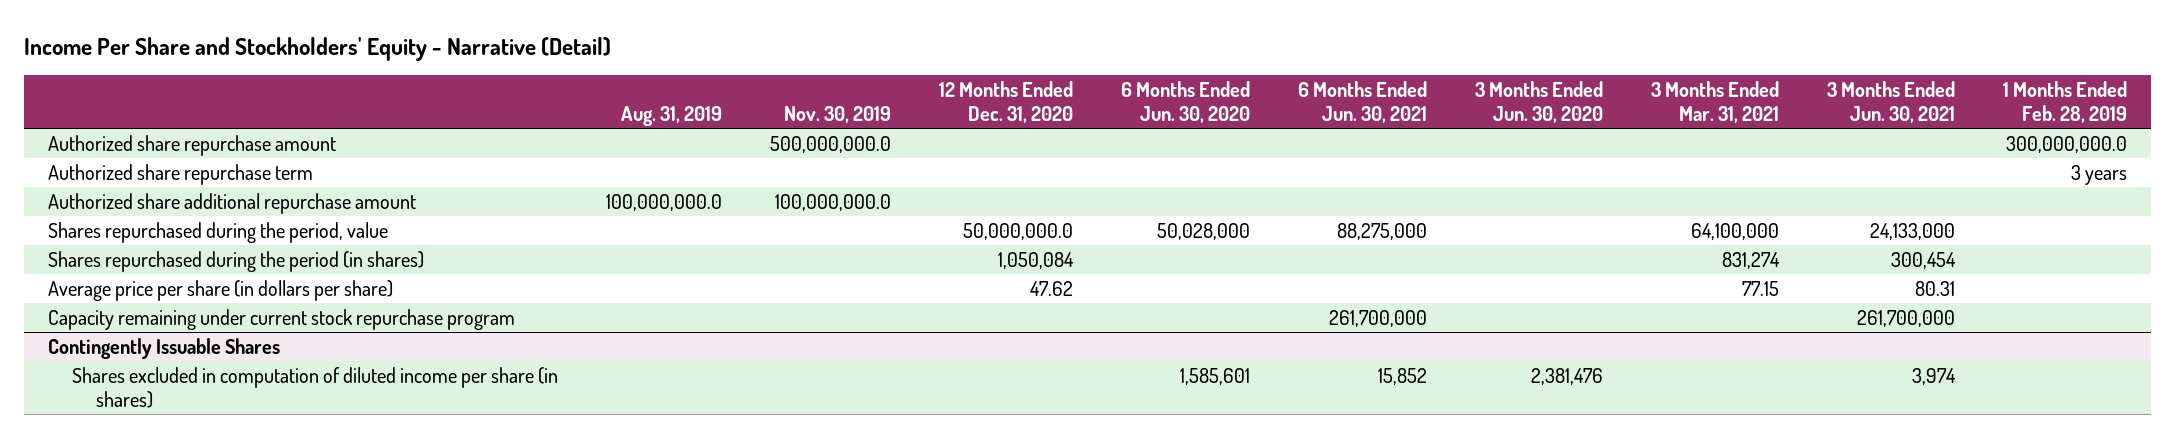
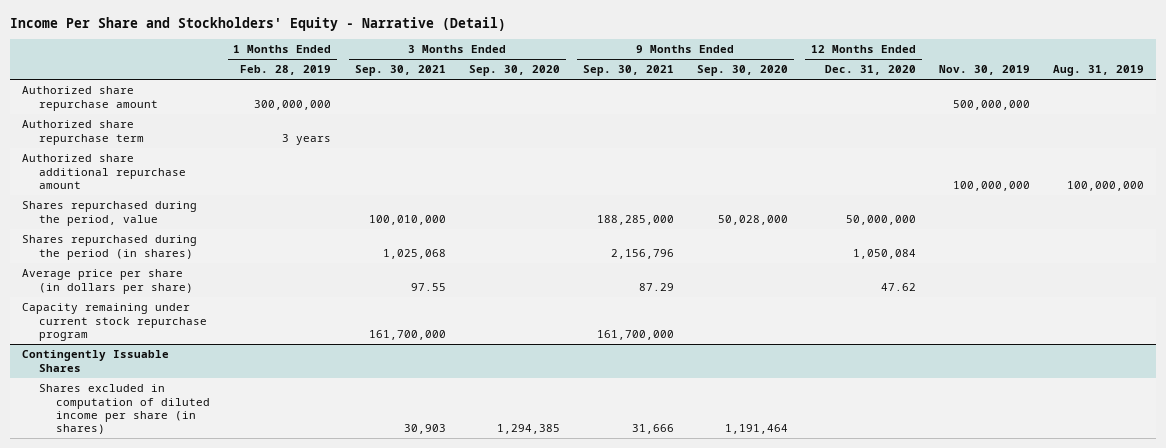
- | Aug. 31, 2019 | Nov. 30, 2019 | 12 Months Ended Dec. 31, 2020 | 6 Months Ended Jun. 30, 2020 | 6 Months Ended Jun. 30, 2021 | 3 Months Ended Jun. 30, 2020 | 3 Months Ended Mar. 31, 2021 | 3 Months Ended Jun. 30, 2021 | 1 Months Ended Feb. 28, 2019
+ | 1 Months Ended Feb. 28, 2019 | 3 Months Ended Sep. 30, 2021 | 3 Months Ended Sep. 30, 2020 | 9 Months Ended Sep. 30, 2021 | 9 Months Ended Sep. 30, 2020 | 12 Months Ended Dec. 31, 2020 | Nov. 30, 2019 | Aug. 31, 2019
- Authorized share repurchase amount | | 500,000,000.0 | | | | | | | 300,000,000.0
+ Authorized share repurchase amount | 300,000,000 | | | | | | 500,000,000 |
- Authorized share additional repurchase amount | 100,000,000.0 | 100,000,000.0 | | | | | | |
- Shares repurchased during the period, value | | | 50,000,000.0 | 50,028,000 | 88,275,000 | | 64,100,000 | 24,133,000 |
+ Authorized share additional repurchase amount | | | | | | | 100,000,000 | 100,000,000
+ Shares repurchased during the period, value | | 100,010,000 | | 188,285,000 | 50,028,000 | 50,000,000 | |

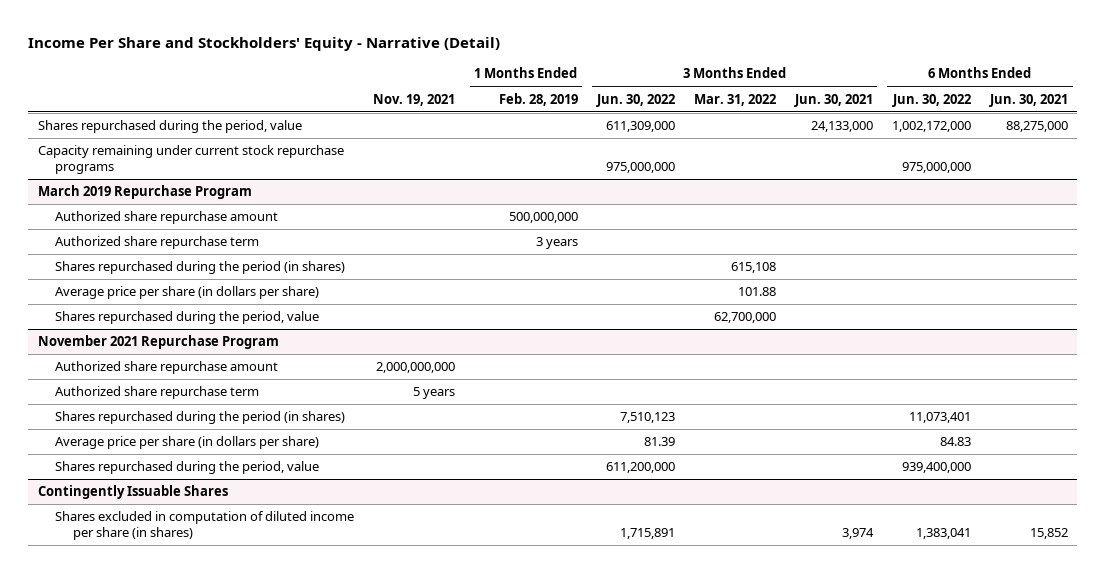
- | 1 Months Ended Feb. 28, 2019 | 3 Months Ended Sep. 30, 2021 | 3 Months Ended Sep. 30, 2020 | 9 Months Ended Sep. 30, 2021 | 9 Months Ended Sep. 30, 2020 | 12 Months Ended Dec. 31, 2020 | Nov. 30, 2019 | Aug. 31, 2019
+ | Nov. 19, 2021 | 1 Months Ended Feb. 28, 2019 | 3 Months Ended Jun. 30, 2022 | 3 Months Ended Mar. 31, 2022 | 3 Months Ended Jun. 30, 2021 | 6 Months Ended Jun. 30, 2022 | 6 Months Ended Jun. 30, 2021
- Authorized share repurchase amount | 300,000,000 | | | | | | 500,000,000 |
- Authorized share repurchase term | 3 years | | | | | | |
- Authorized share additional repurchase amount | | | | | | | 100,000,000 | 100,000,000
- Shares repurchased during the period (in shares) | | 1,025,068 | | 2,156,796 | | 1,050,084 | |
- Average price per share (in dollars per share) | | 97.55 | | 87.29 | | 47.62 | |
- Capacity remaining under current stock repurchase program | | 161,700,000 | | 161,700,000 | | | |
+ Capacity remaining under current stock repurchase programs | | | 975,000,000 | | | 975,000,000 |
+ March 2019 Repurchase Program
+ Authorized share repurchase amount | | 500,000,000 | | | | |
+ Authorized share repurchase term | | 3 years | | | | |
+ Shares repurchased during the period (in shares) | | | | 615,108 | | |
+ Average price per share (in dollars per share) | | | | 101.88 | | |
+ Shares repurchased during the period, value | | | | 62,700,000 | | |
+ November 2021 Repurchase Program
+ Authorized share repurchase amount | 2,000,000,000 | | | | | |
+ Authorized share repurchase term | 5 years | | | | | |
+ Shares repurchased during the period (in shares) | | | 7,510,123 | | | 11,073,401 |
+ Average price per share (in dollars per share) | | | 81.39 | | | 84.83 |
+ Shares repurchased during the period, value | | | 611,200,000 | | | 939,400,000 |

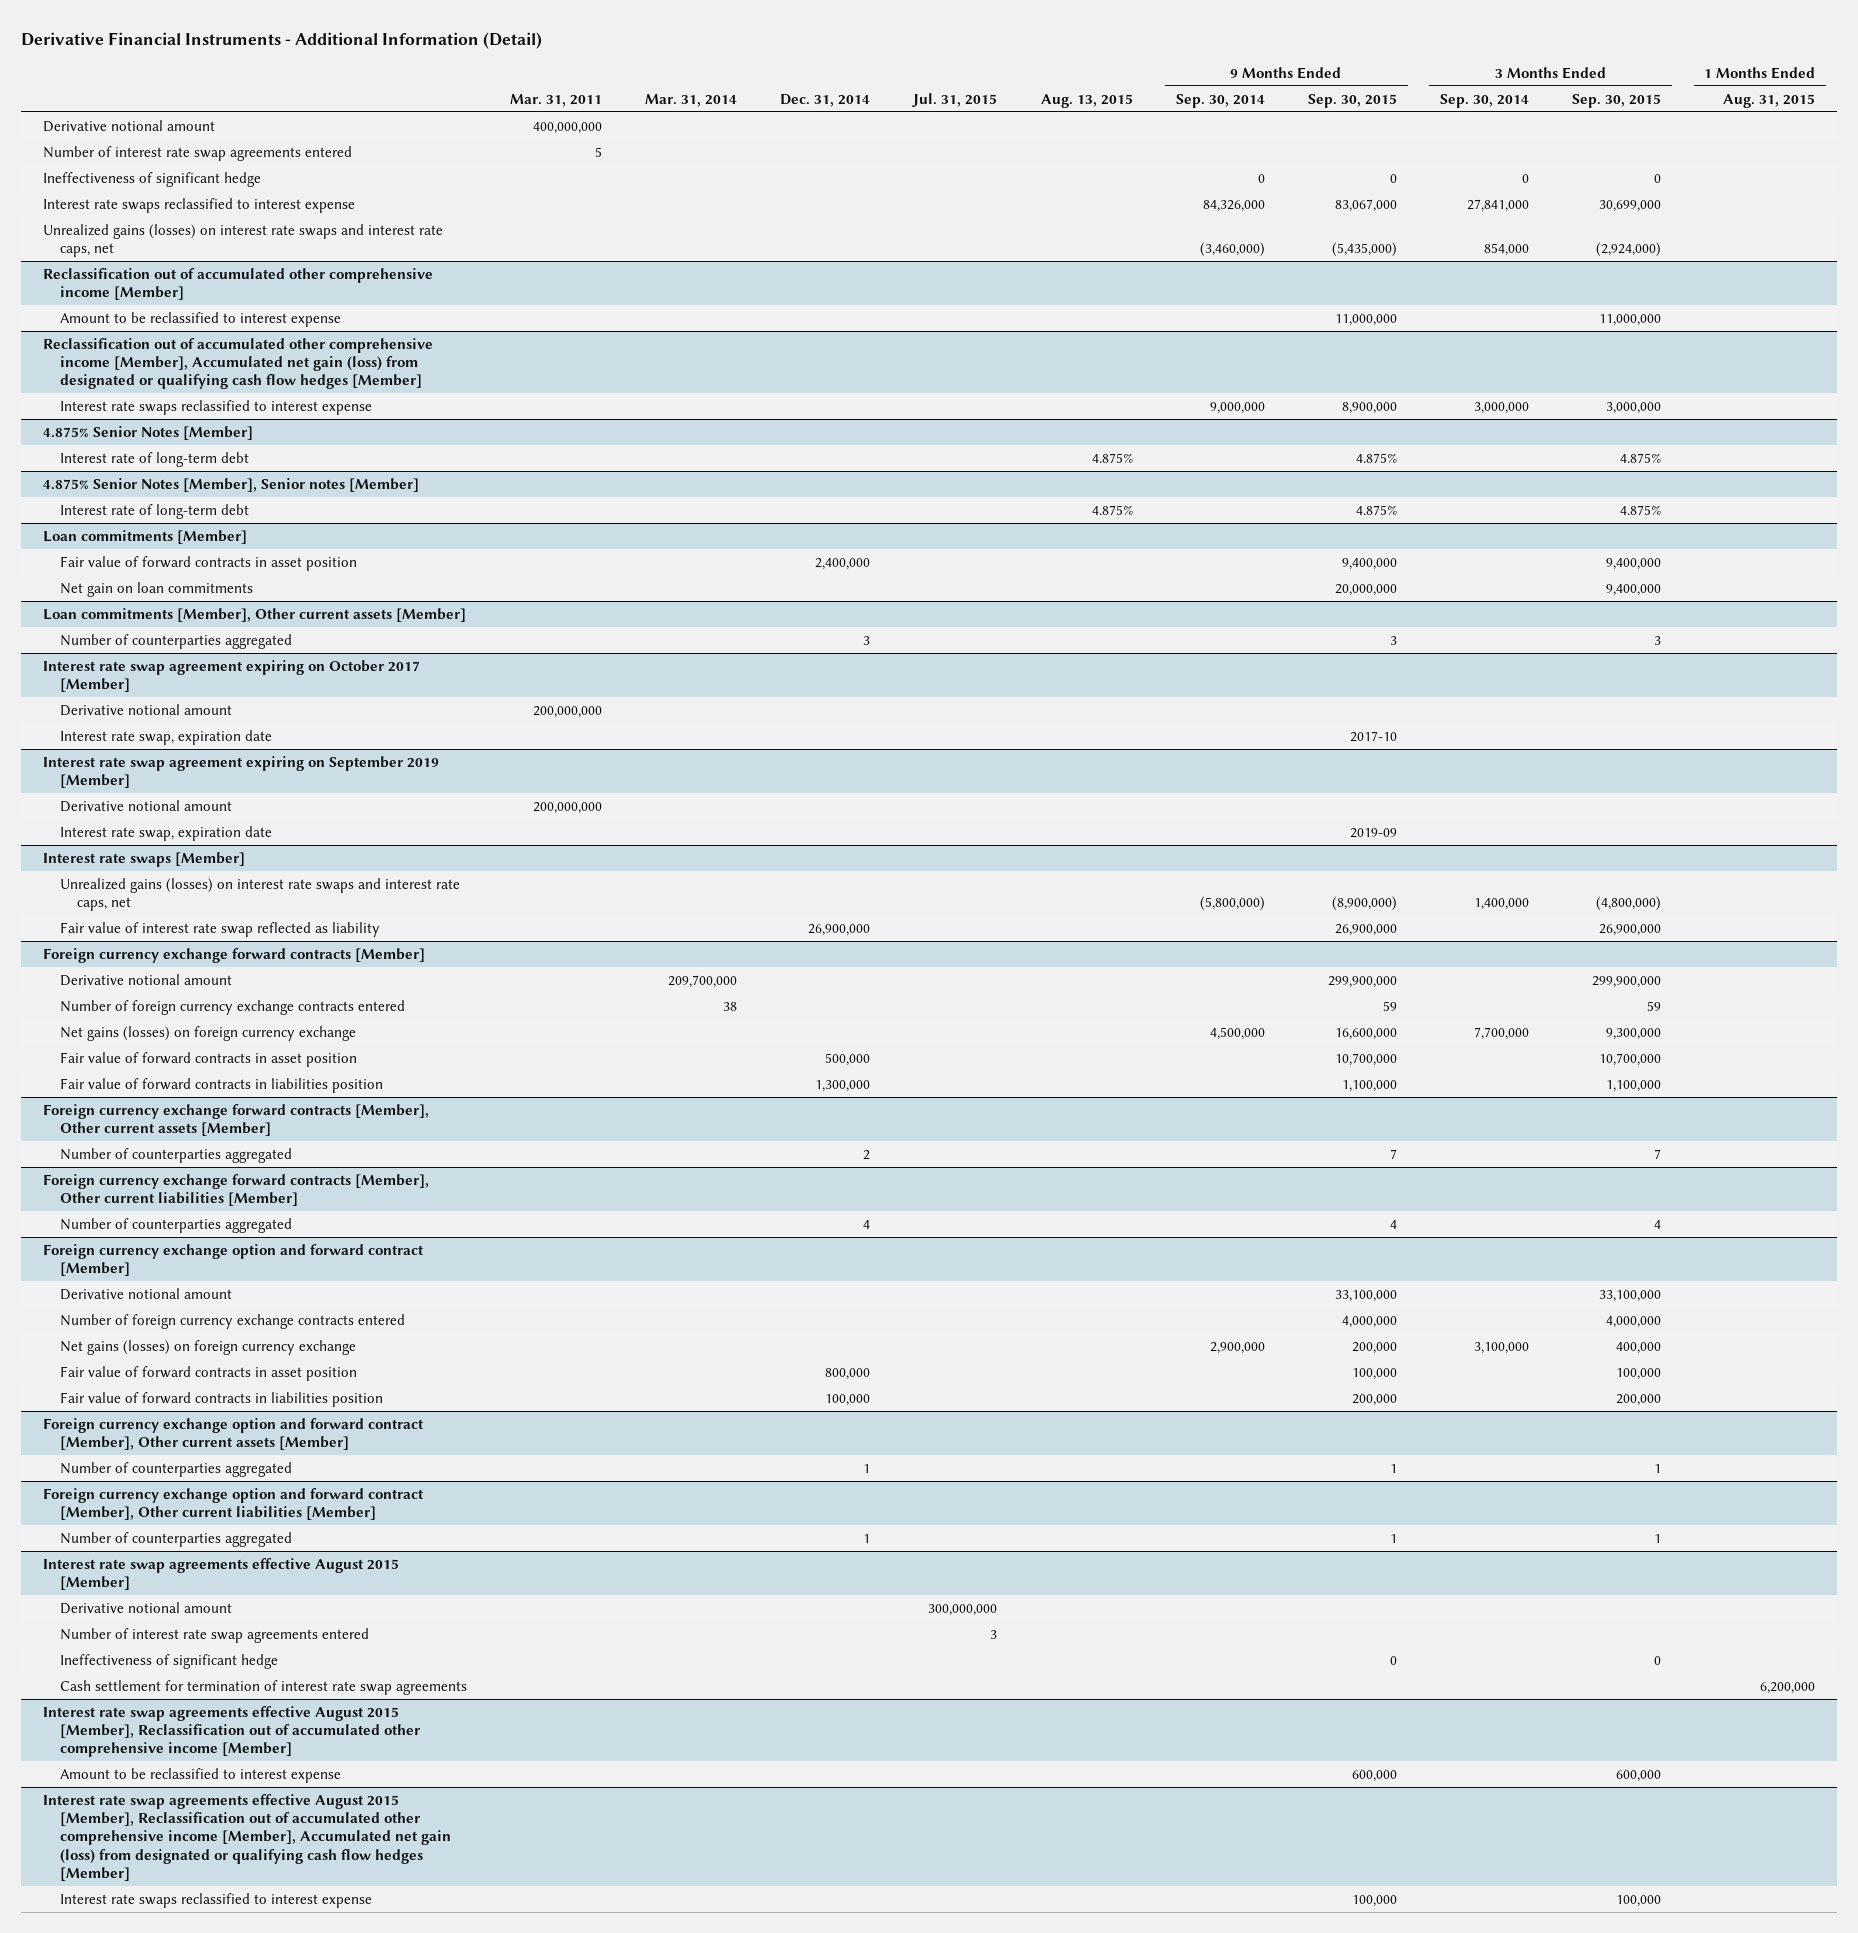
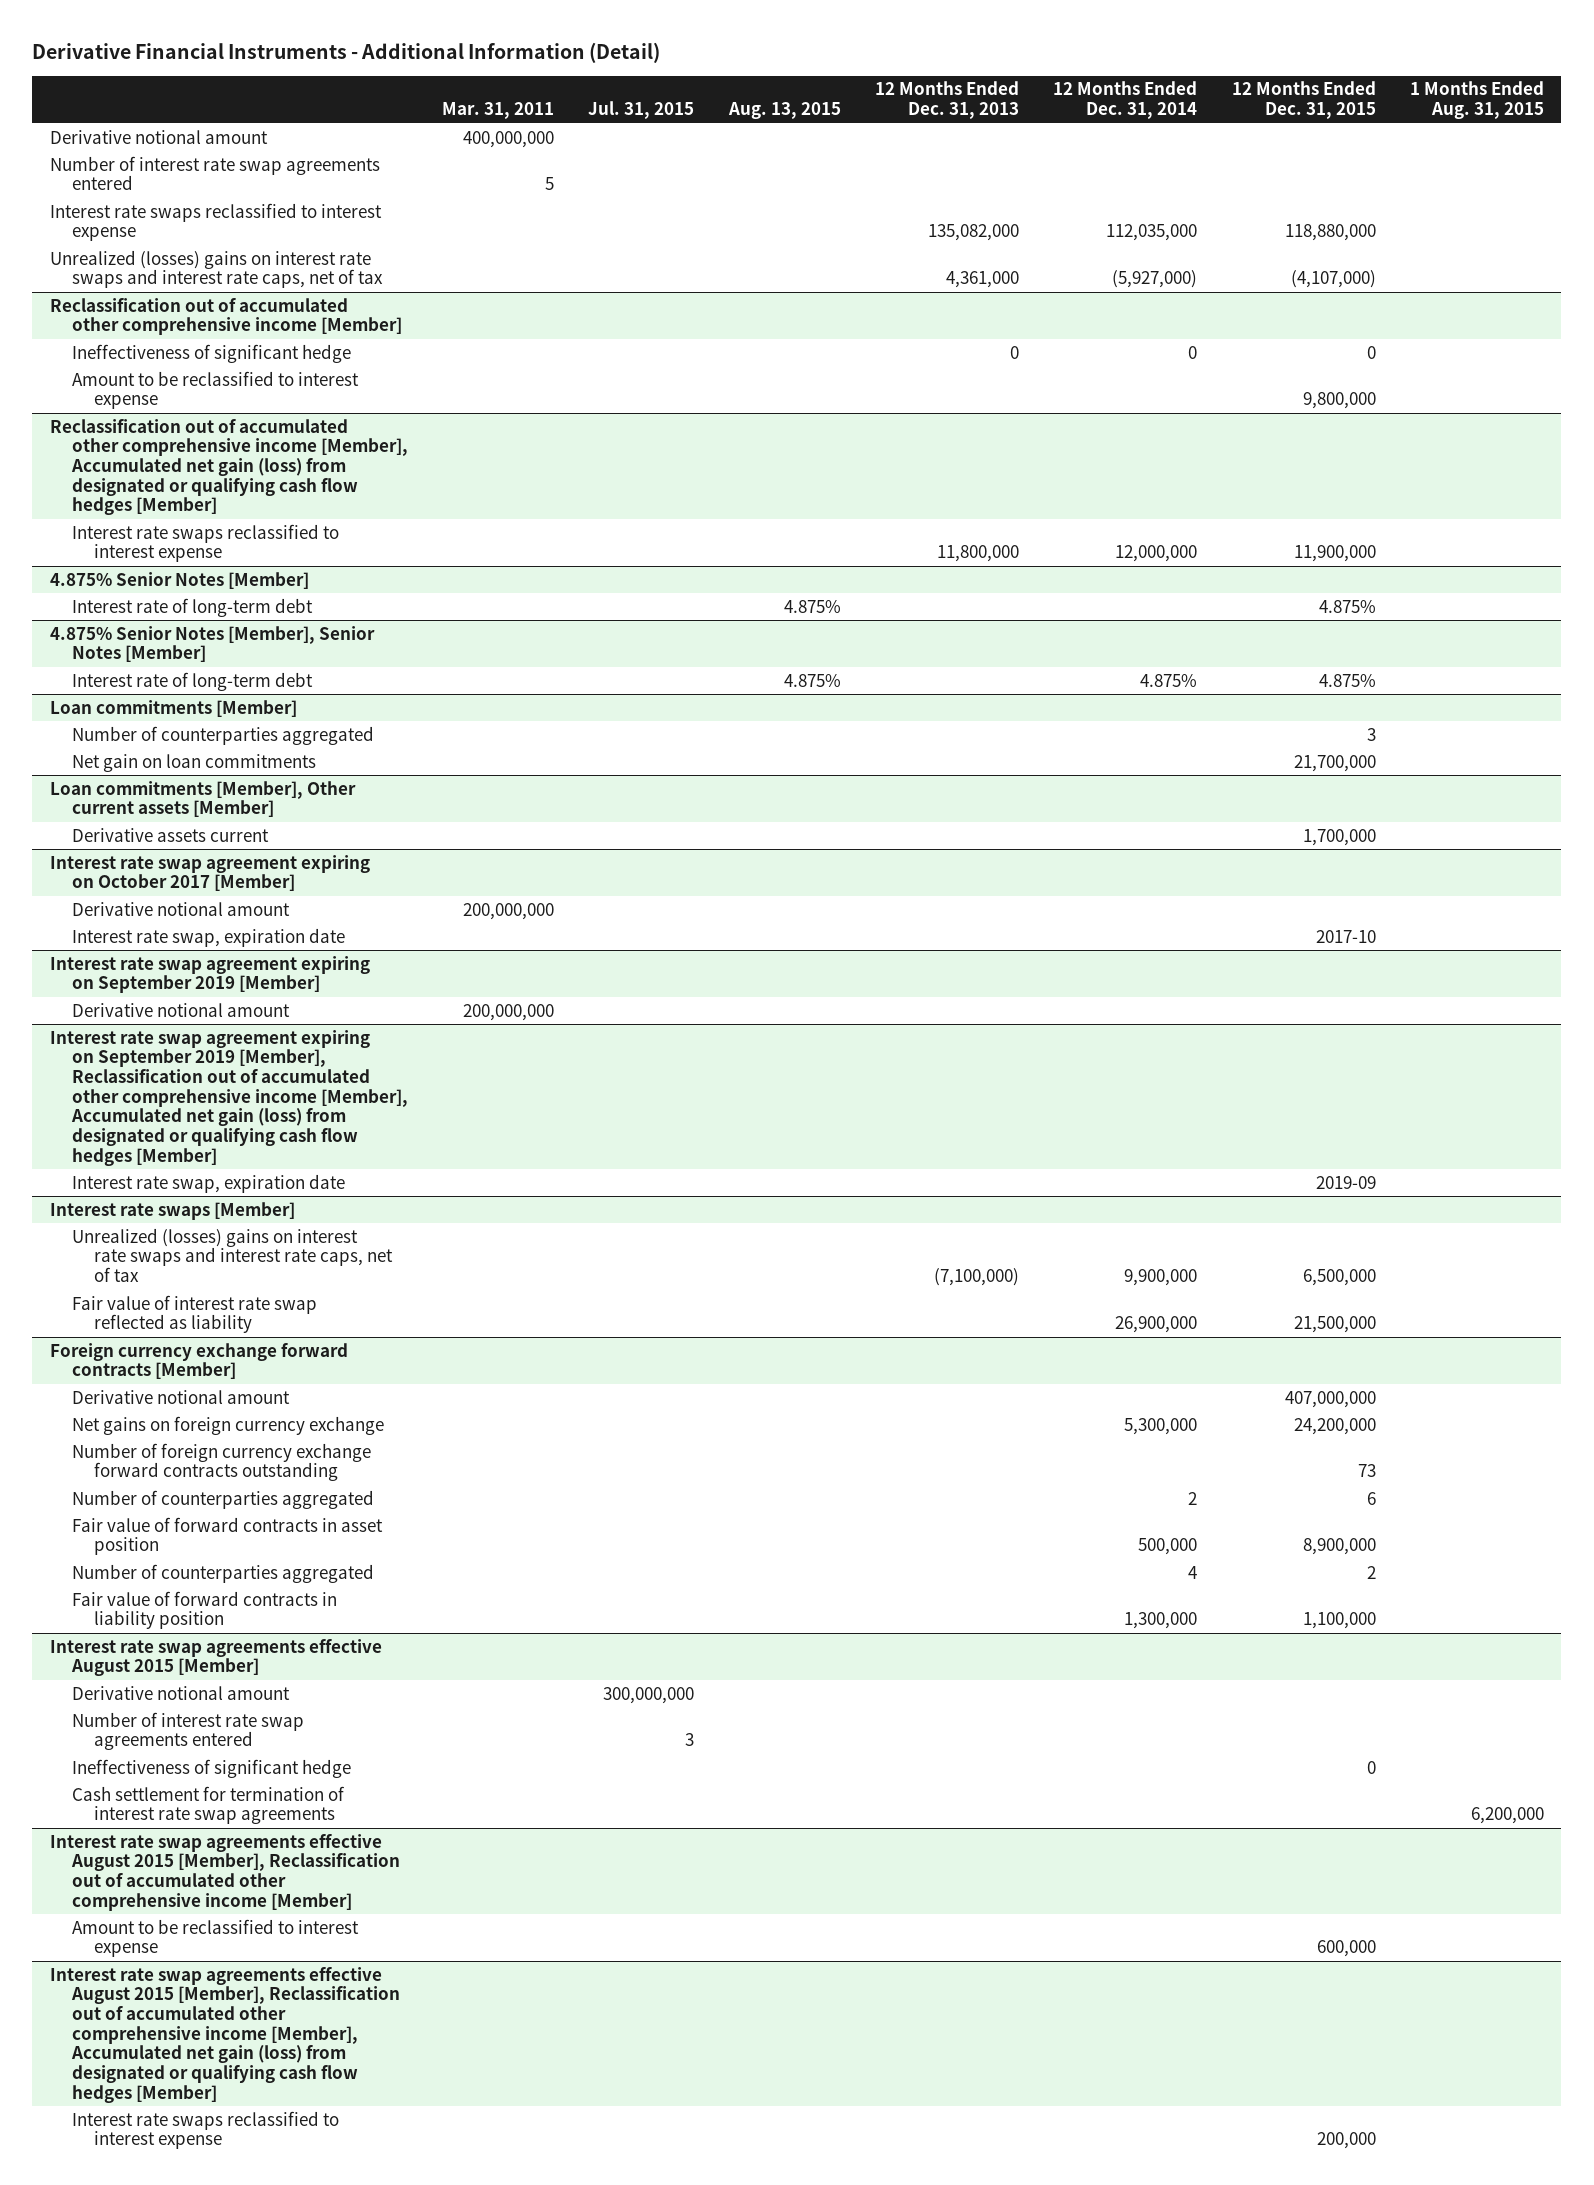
- | Mar. 31, 2011 | Mar. 31, 2014 | Dec. 31, 2014 | Jul. 31, 2015 | Aug. 13, 2015 | 9 Months Ended Sep. 30, 2014 | 9 Months Ended Sep. 30, 2015 | 3 Months Ended Sep. 30, 2014 | 3 Months Ended Sep. 30, 2015 | 1 Months Ended Aug. 31, 2015
+ | Mar. 31, 2011 | Jul. 31, 2015 | Aug. 13, 2015 | 12 Months Ended Dec. 31, 2013 | 12 Months Ended Dec. 31, 2014 | 12 Months Ended Dec. 31, 2015 | 1 Months Ended Aug. 31, 2015
- Ineffectiveness of significant hedge | | | | | | 0 | 0 | 0 | 0 |
- Unrealized gains (losses) on interest rate swaps and interest rate caps, net | | | | | | (3,460,000) | (5,435,000) | 854,000 | (2,924,000) |
+ Unrealized (losses) gains on interest rate swaps and interest rate caps, net of tax | | | | 4,361,000 | (5,927,000) | (4,107,000) |
@ Reclassification out of accumulated other comprehensive income [Member]
+ Ineffectiveness of significant hedge | | | | 0 | 0 | 0 |
- 4.875% Senior Notes [Member], Senior notes [Member]
+ 4.875% Senior Notes [Member], Senior Notes [Member]
@ Loan commitments [Member]
- Fair value of forward contracts in asset position | | | 2,400,000 | | | | 9,400,000 | | 9,400,000 |
+ Number of counterparties aggregated | | | | | | 3 |
@ Loan commitments [Member], Other current assets [Member]
- Number of counterparties aggregated | | | 3 | | | | 3 | | 3 |
+ Derivative assets current | | | | | | 1,700,000 |
@ Interest rate swap agreement expiring on September 2019 [Member]
- Interest rate swap, expiration date | | | | | | | 2019-09 | | |
+ Interest rate swap agreement expiring on September 2019 [Member], Reclassification out of accumulated other comprehensive income [Member], Accumulated net gain (loss) from designated or qualifying cash flow hedges [Member]
+ Interest rate swap, expiration date | | | | | | 2019-09 |
@ Interest rate swaps [Member]
- Unrealized gains (losses) on interest rate swaps and interest rate caps, net | | | | | | (5,800,000) | (8,900,000) | 1,400,000 | (4,800,000) |
+ Unrealized (losses) gains on interest rate swaps and interest rate caps, net of tax | | | | (7,100,000) | 9,900,000 | 6,500,000 |
@ Foreign currency exchange forward contracts [Member]
- Number of foreign currency exchange contracts entered | | 38 | | | | | 59 | | 59 |
- Net gains (losses) on foreign currency exchange | | | | | | 4,500,000 | 16,600,000 | 7,700,000 | 9,300,000 |
+ Net gains on foreign currency exchange | | | | | 5,300,000 | 24,200,000 |
+ Number of foreign currency exchange forward contracts outstanding | | | | | | 73 |
+ Number of counterparties aggregated | | | | | 2 | 6 |
- Fair value of forward contracts in liabilities position | | | 1,300,000 | | | | 1,100,000 | | 1,100,000 |
- Foreign currency exchange forward contracts [Member], Other current assets [Member]
- Number of counterparties aggregated | | | 2 | | | | 7 | | 7 |
- Foreign currency exchange forward contracts [Member], Other current liabilities [Member]
- Number of counterparties aggregated | | | 4 | | | | 4 | | 4 |
- Foreign currency exchange option and forward contract [Member]
- Derivative notional amount | | | | | | | 33,100,000 | | 33,100,000 |
- Number of foreign currency exchange contracts entered | | | | | | | 4,000,000 | | 4,000,000 |
- Net gains (losses) on foreign currency exchange | | | | | | 2,900,000 | 200,000 | 3,100,000 | 400,000 |
- Fair value of forward contracts in asset position | | | 800,000 | | | | 100,000 | | 100,000 |
- Fair value of forward contracts in liabilities position | | | 100,000 | | | | 200,000 | | 200,000 |
- Foreign currency exchange option and forward contract [Member], Other current assets [Member]
- Number of counterparties aggregated | | | 1 | | | | 1 | | 1 |
- Foreign currency exchange option and forward contract [Member], Other current liabilities [Member]
- Number of counterparties aggregated | | | 1 | | | | 1 | | 1 |
@ Foreign currency exchange forward contracts [Member]
+ Number of counterparties aggregated | | | | | 4 | 2 |
+ Fair value of forward contracts in liability position | | | | | 1,300,000 | 1,100,000 |

